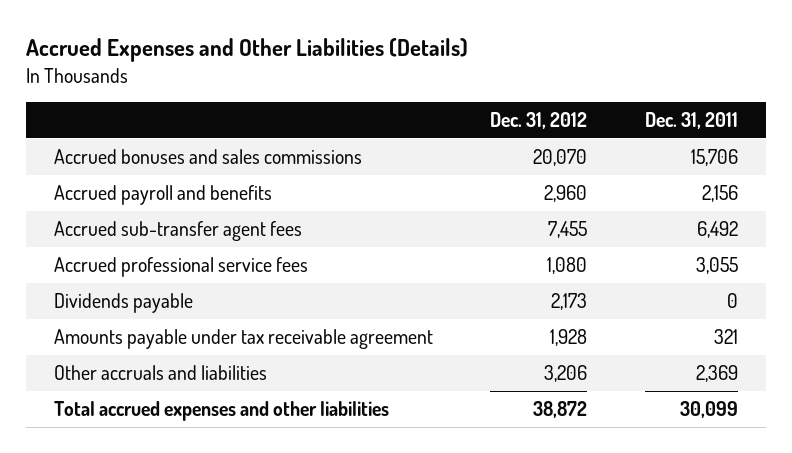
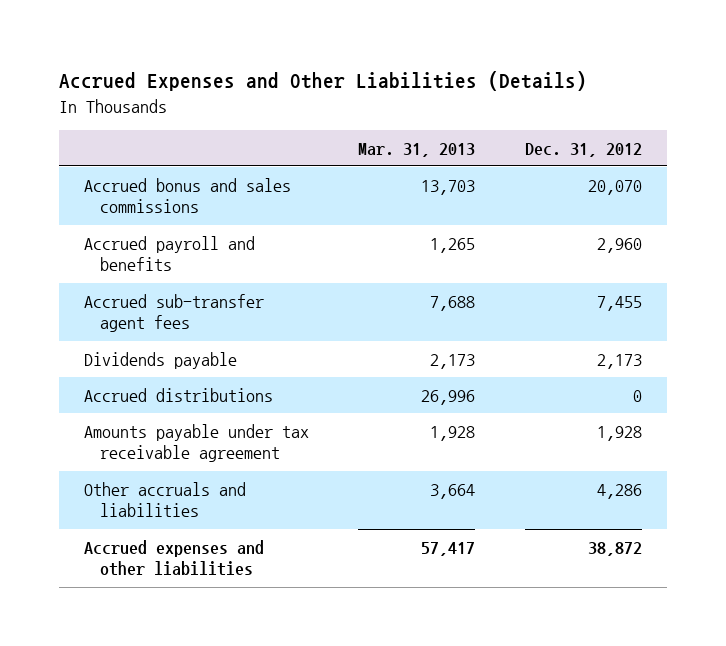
- | Dec. 31, 2012 | Dec. 31, 2011
+ | Mar. 31, 2013 | Dec. 31, 2012
- Accrued bonuses and sales commissions | 20,070 | 15,706
+ Accrued bonus and sales commissions | 13,703 | 20,070
- Accrued professional service fees | 1,080 | 3,055
+ Accrued distributions | 26,996 | 0
- Other accruals and liabilities | 3,206 | 2,369
- Total accrued expenses and other liabilities | 38,872 | 30,099
+ Other accruals and liabilities | 3,664 | 4,286
+ Accrued expenses and other liabilities | 57,417 | 38,872

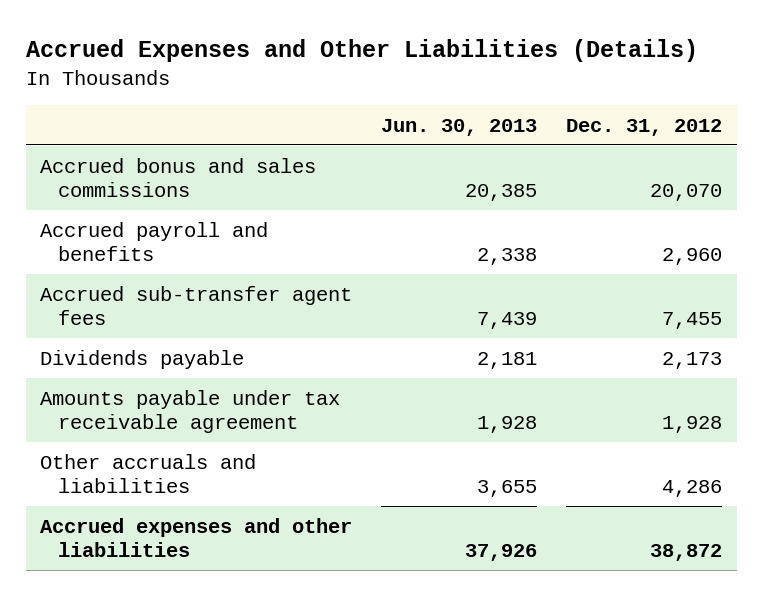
- | Mar. 31, 2013 | Dec. 31, 2012
+ | Jun. 30, 2013 | Dec. 31, 2012
- Accrued distributions | 26,996 | 0

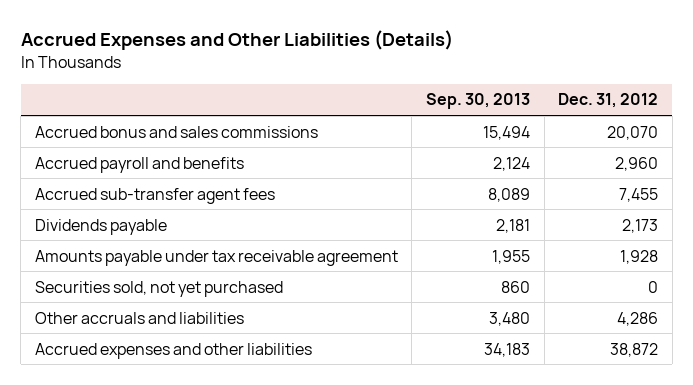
- | Jun. 30, 2013 | Dec. 31, 2012
+ | Sep. 30, 2013 | Dec. 31, 2012
+ Securities sold, not yet purchased | 860 | 0

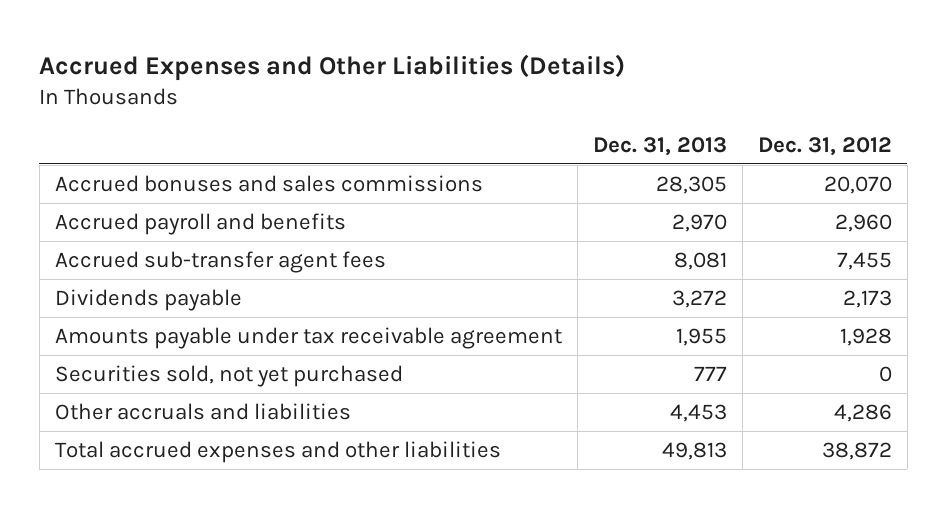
- | Sep. 30, 2013 | Dec. 31, 2012
+ | Dec. 31, 2013 | Dec. 31, 2012
- Accrued bonus and sales commissions | 15,494 | 20,070
+ Accrued bonuses and sales commissions | 28,305 | 20,070
- Accrued expenses and other liabilities | 34,183 | 38,872
+ Total accrued expenses and other liabilities | 49,813 | 38,872

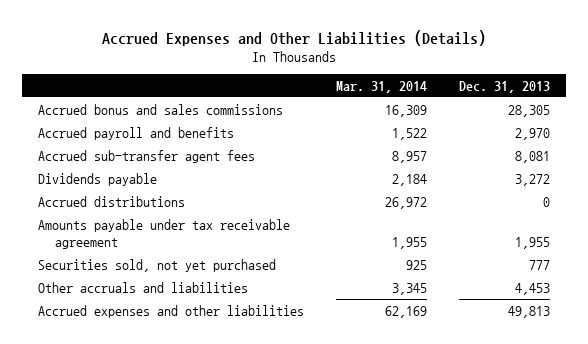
- | Dec. 31, 2013 | Dec. 31, 2012
+ | Mar. 31, 2014 | Dec. 31, 2013
- Accrued bonuses and sales commissions | 28,305 | 20,070
+ Accrued bonus and sales commissions | 16,309 | 28,305
+ Accrued distributions | 26,972 | 0
- Total accrued expenses and other liabilities | 49,813 | 38,872
+ Accrued expenses and other liabilities | 62,169 | 49,813

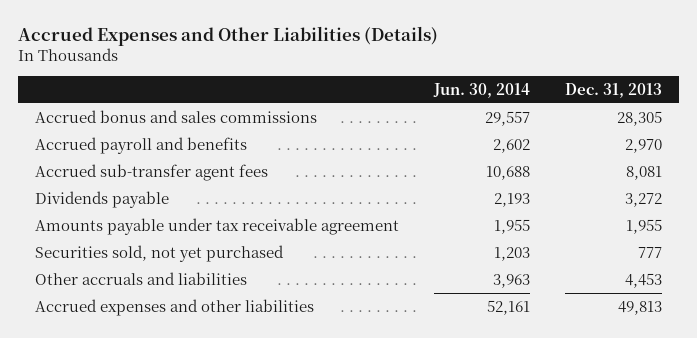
- | Mar. 31, 2014 | Dec. 31, 2013
+ | Jun. 30, 2014 | Dec. 31, 2013
- Accrued distributions | 26,972 | 0

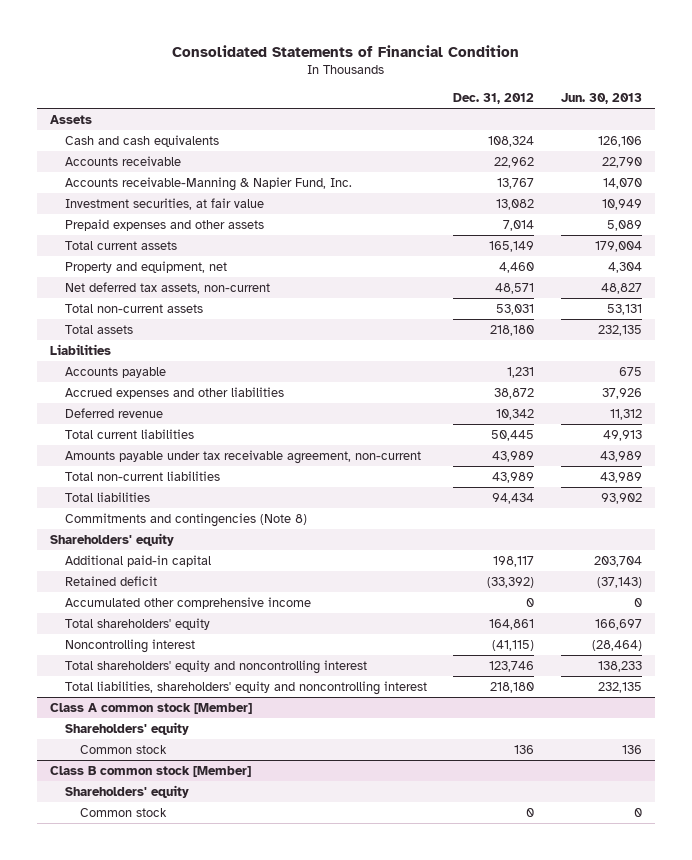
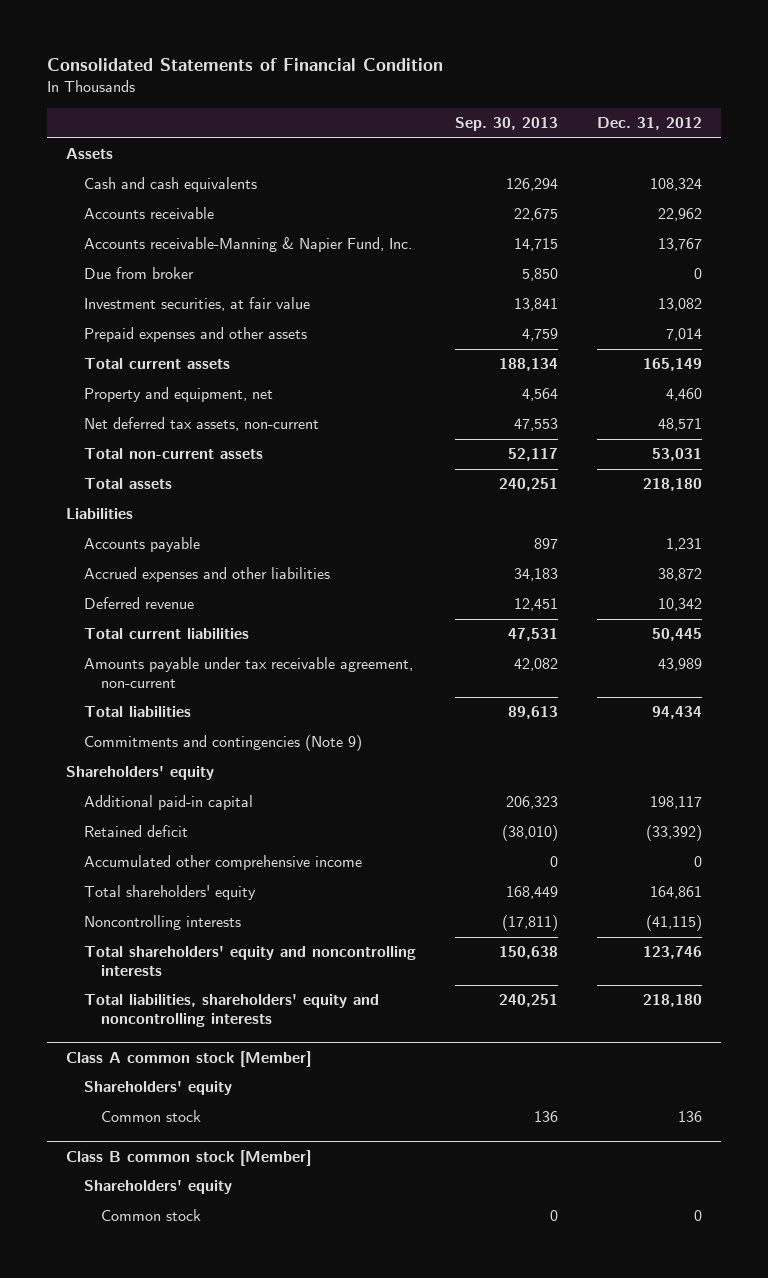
- | Dec. 31, 2012 | Jun. 30, 2013
+ | Sep. 30, 2013 | Dec. 31, 2012
+ Due from broker | 5,850 | 0
- Total non-current liabilities | 43,989 | 43,989
- Commitments and contingencies (Note 8)
+ Commitments and contingencies (Note 9)
- Noncontrolling interest | (41,115) | (28,464)
- Total shareholders' equity and noncontrolling interest | 123,746 | 138,233
- Total liabilities, shareholders' equity and noncontrolling interest | 218,180 | 232,135
+ Noncontrolling interests | (17,811) | (41,115)
+ Total shareholders' equity and noncontrolling interests | 150,638 | 123,746
+ Total liabilities, shareholders' equity and noncontrolling interests | 240,251 | 218,180

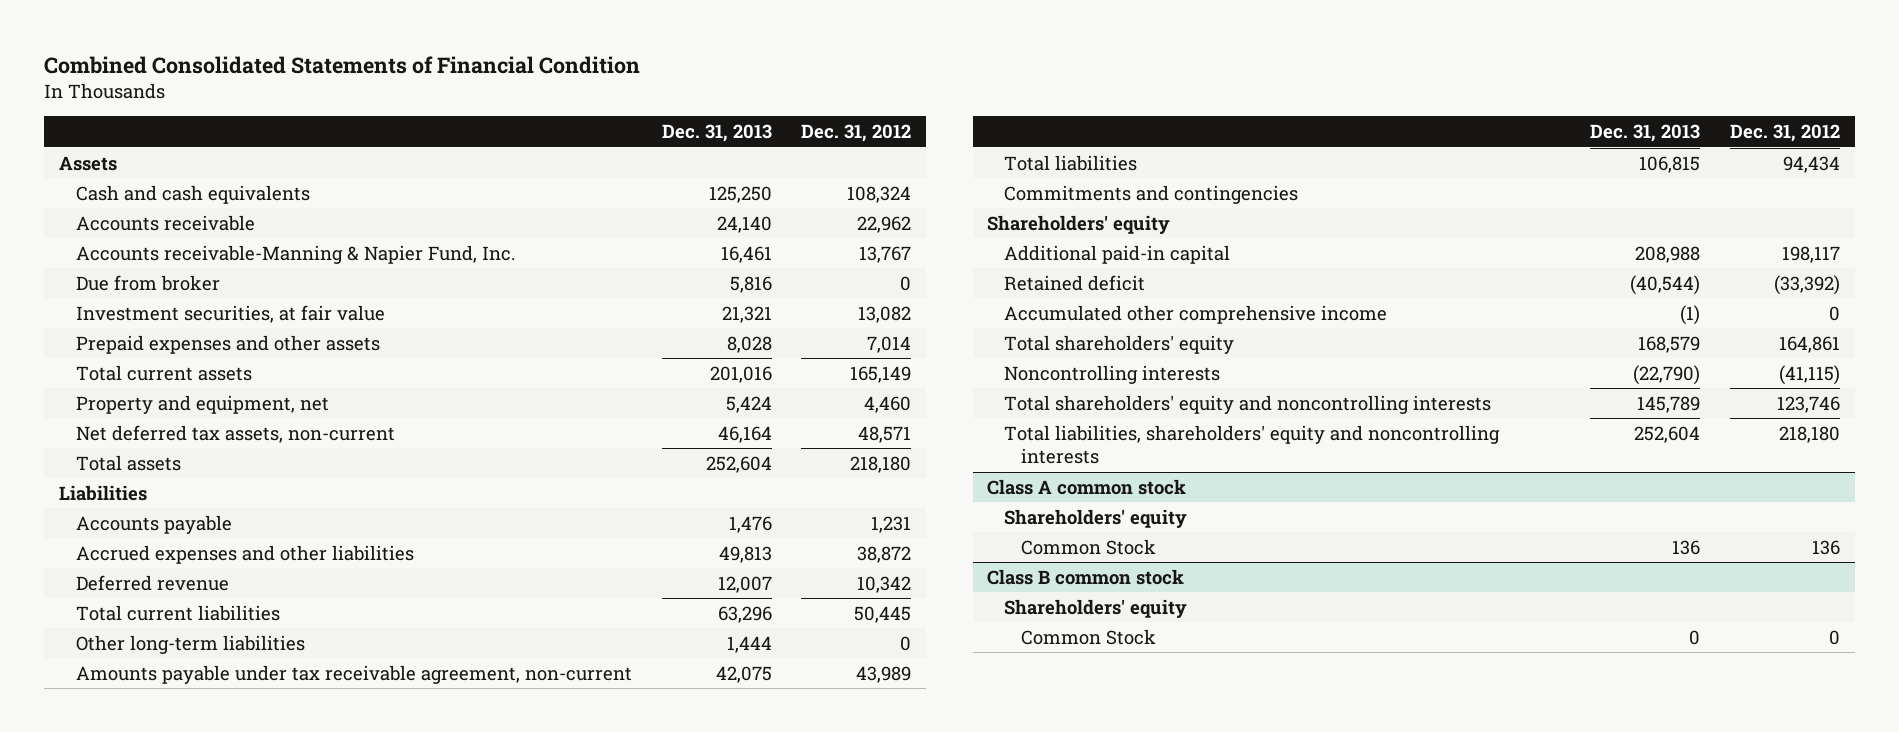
- Consolidated Statements of Financial Condition
+ Combined Consolidated Statements of Financial Condition
- | Sep. 30, 2013 | Dec. 31, 2012
+ | Dec. 31, 2013 | Dec. 31, 2012
- Total non-current assets | 52,117 | 53,031
+ Other long-term liabilities | 1,444 | 0
- Commitments and contingencies (Note 9)
+ Commitments and contingencies
- Class A common stock [Member]
+ Class A common stock
- Common stock | 136 | 136
- Class B common stock [Member]
+ Common Stock | 136 | 136
+ Class B common stock
- Common stock | 0 | 0
+ Common Stock | 0 | 0

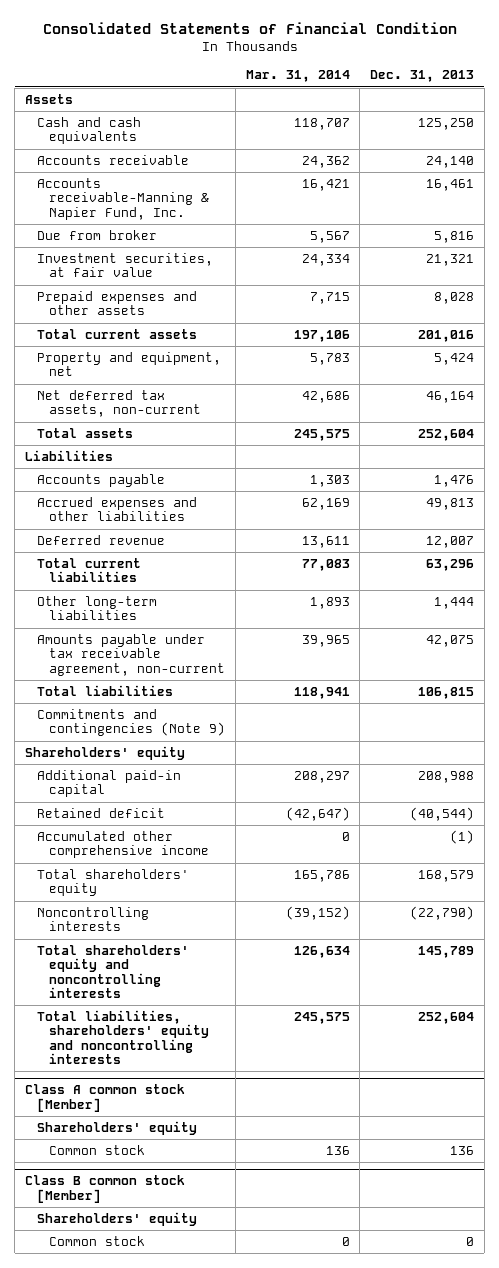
- Combined Consolidated Statements of Financial Condition
+ Consolidated Statements of Financial Condition
- | Dec. 31, 2013 | Dec. 31, 2012
+ | Mar. 31, 2014 | Dec. 31, 2013
- Commitments and contingencies
+ Commitments and contingencies (Note 9)
- Class A common stock
+ Class A common stock [Member]
- Common Stock | 136 | 136
- Class B common stock
+ Common stock | 136 | 136
+ Class B common stock [Member]
- Common Stock | 0 | 0
+ Common stock | 0 | 0

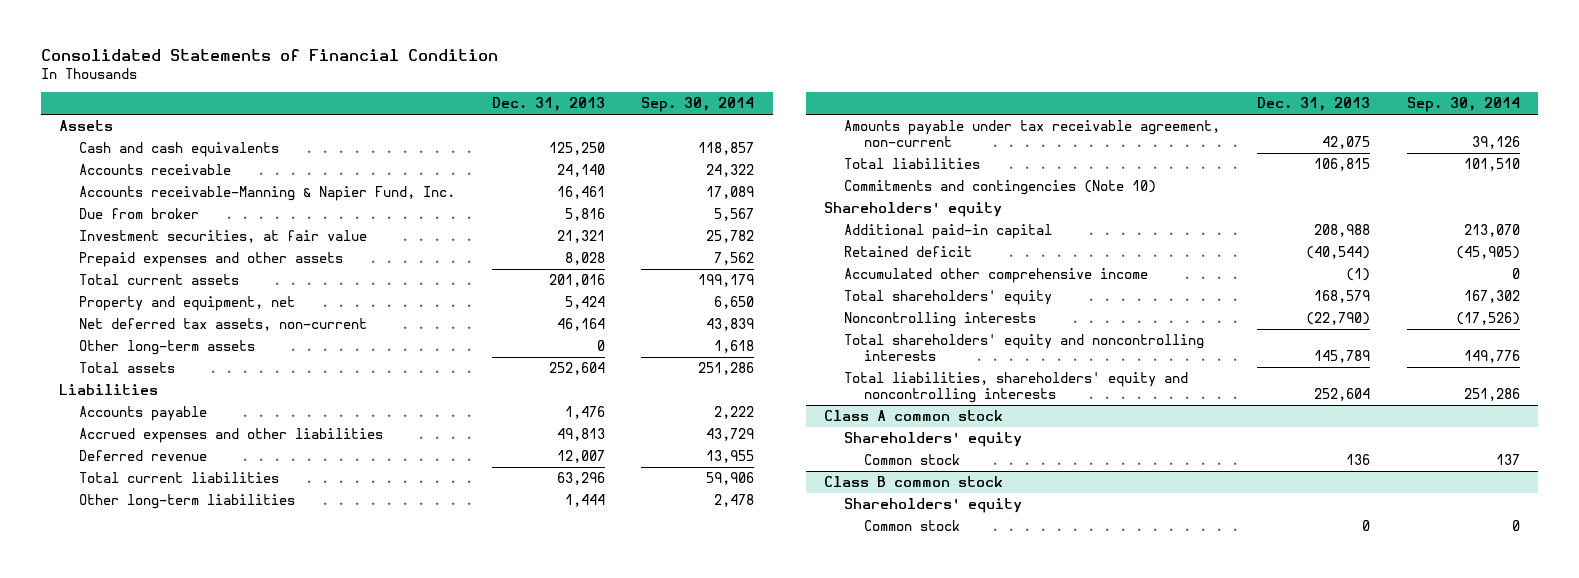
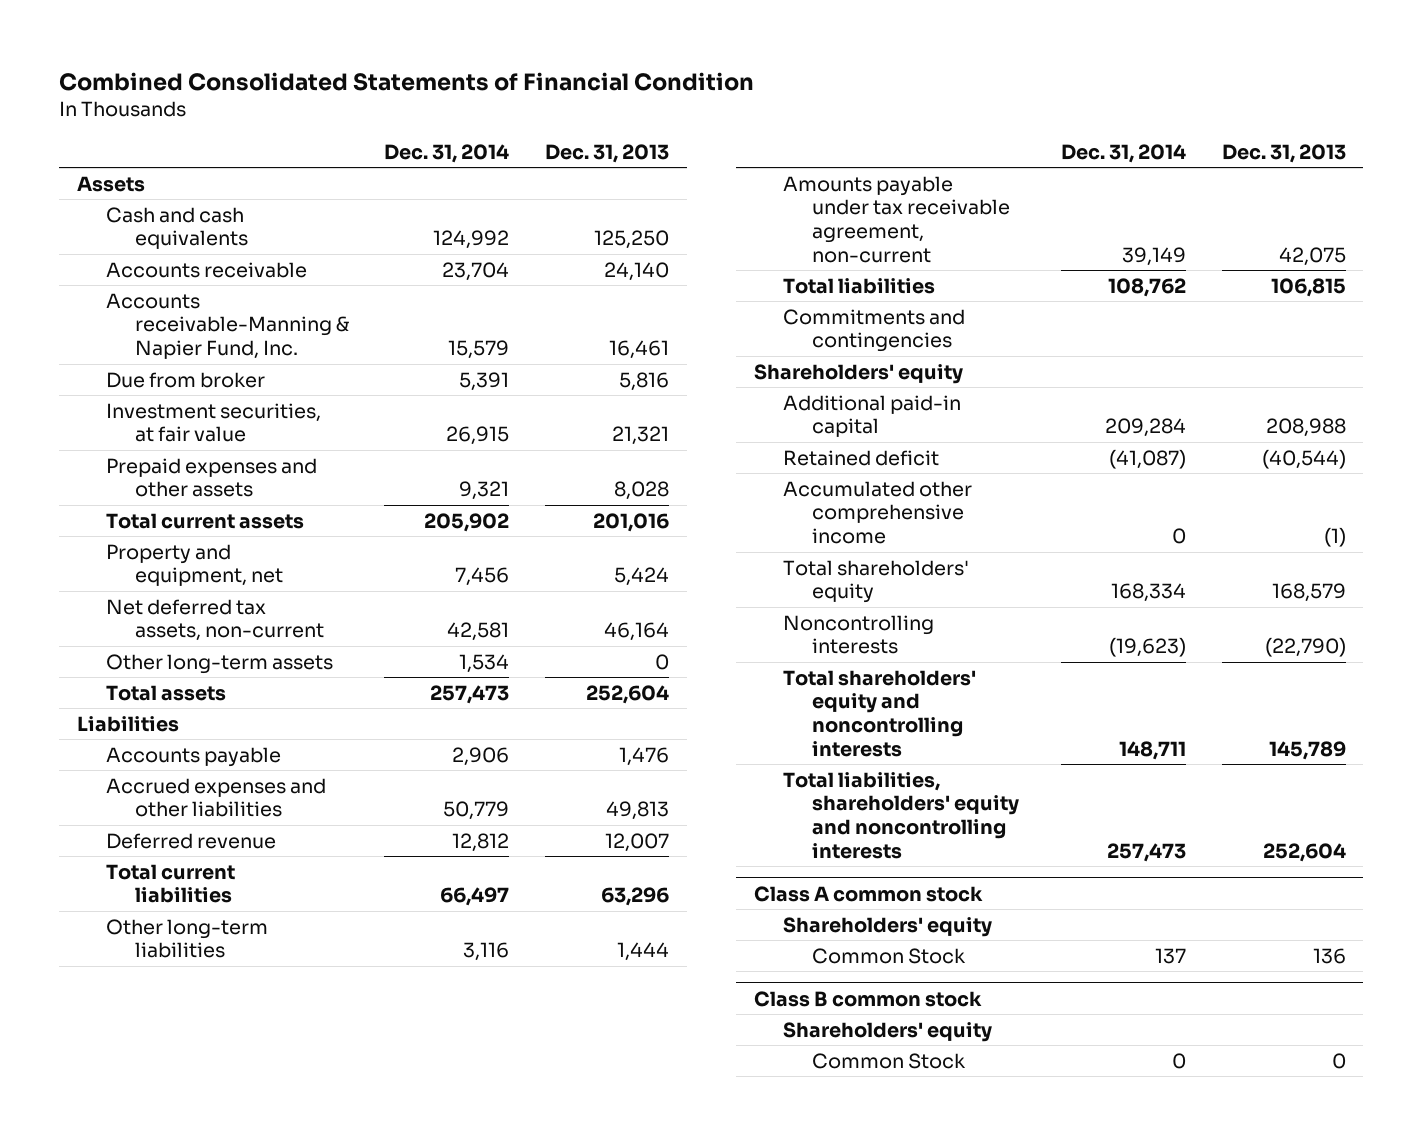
- Consolidated Statements of Financial Condition
+ Combined Consolidated Statements of Financial Condition
- | Dec. 31, 2013 | Sep. 30, 2014
+ | Dec. 31, 2014 | Dec. 31, 2013
- Commitments and contingencies (Note 10)
+ Commitments and contingencies
@ Class A common stock
- Common stock | 136 | 137
+ Common Stock | 137 | 136
@ Class B common stock
- Common stock | 0 | 0
+ Common Stock | 0 | 0

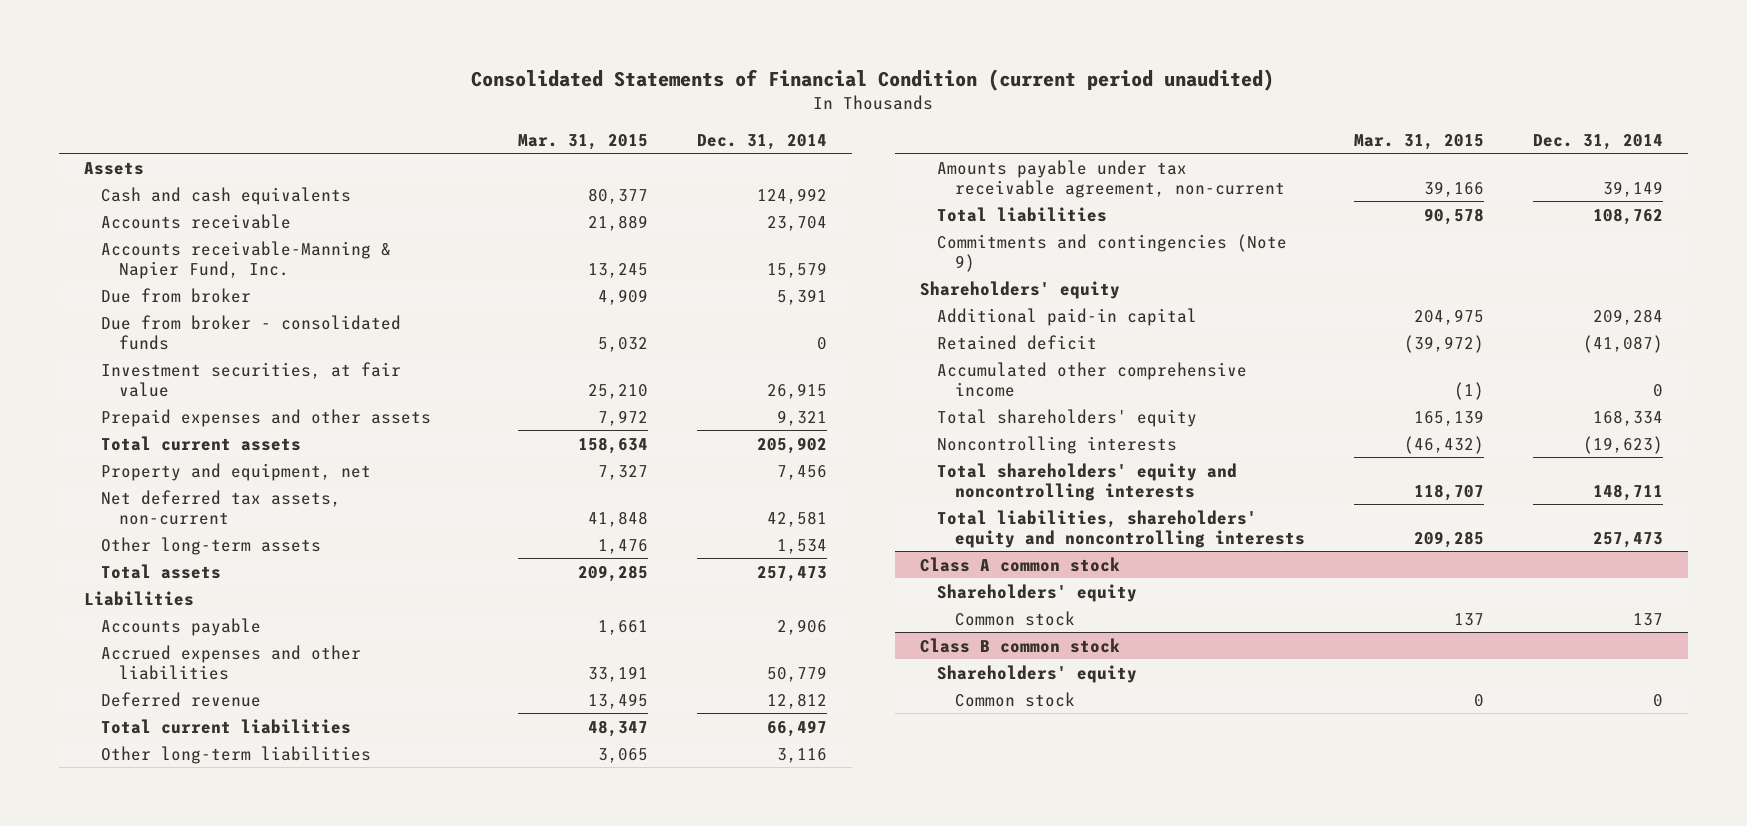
- Combined Consolidated Statements of Financial Condition
+ Consolidated Statements of Financial Condition (current period unaudited)
- | Dec. 31, 2014 | Dec. 31, 2013
+ | Mar. 31, 2015 | Dec. 31, 2014
+ Due from broker - consolidated funds | 5,032 | 0
- Commitments and contingencies
+ Commitments and contingencies (Note 9)
@ Class A common stock
- Common Stock | 137 | 136
+ Common stock | 137 | 137
@ Class B common stock
- Common Stock | 0 | 0
+ Common stock | 0 | 0

